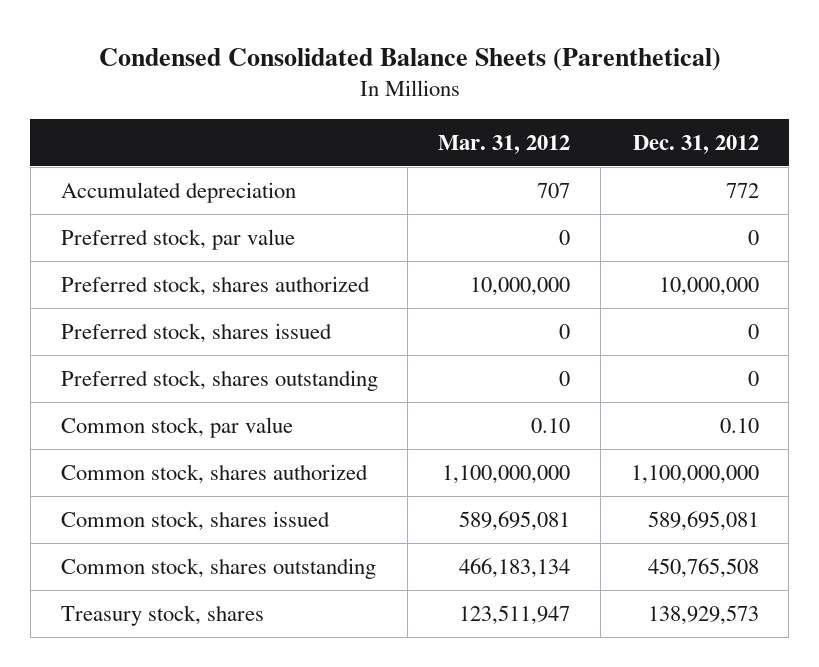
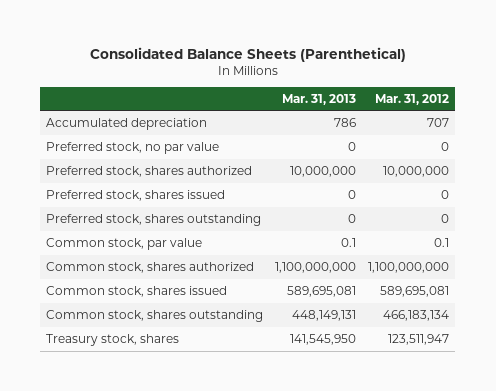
- Condensed Consolidated Balance Sheets (Parenthetical)
+ Consolidated Balance Sheets (Parenthetical)
- | Mar. 31, 2012 | Dec. 31, 2012
+ | Mar. 31, 2013 | Mar. 31, 2012
- Preferred stock, par value | 0 | 0
+ Preferred stock, no par value | 0 | 0
- Common stock, par value | 0.10 | 0.10
+ Common stock, par value | 0.1 | 0.1

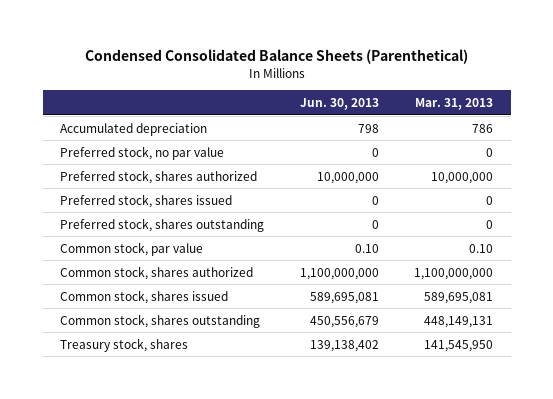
- Consolidated Balance Sheets (Parenthetical)
+ Condensed Consolidated Balance Sheets (Parenthetical)
- | Mar. 31, 2013 | Mar. 31, 2012
+ | Jun. 30, 2013 | Mar. 31, 2013
- Common stock, par value | 0.1 | 0.1
+ Common stock, par value | 0.10 | 0.10

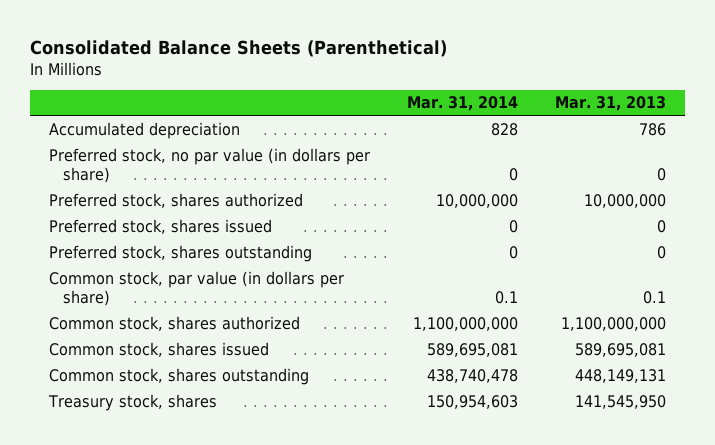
- Condensed Consolidated Balance Sheets (Parenthetical)
+ Consolidated Balance Sheets (Parenthetical)
- | Jun. 30, 2013 | Mar. 31, 2013
+ | Mar. 31, 2014 | Mar. 31, 2013
- Preferred stock, no par value | 0 | 0
+ Preferred stock, no par value (in dollars per share) | 0 | 0
- Common stock, par value | 0.10 | 0.10
+ Common stock, par value (in dollars per share) | 0.1 | 0.1

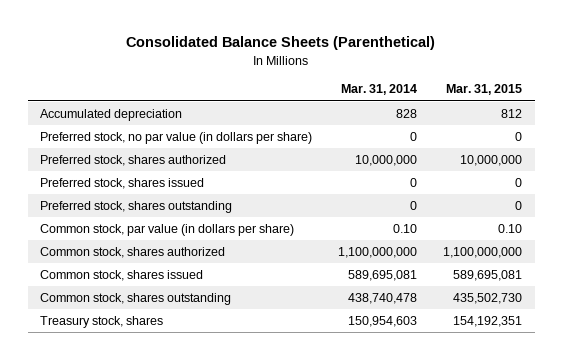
- | Mar. 31, 2014 | Mar. 31, 2013
+ | Mar. 31, 2014 | Mar. 31, 2015
- Common stock, par value (in dollars per share) | 0.1 | 0.1
+ Common stock, par value (in dollars per share) | 0.10 | 0.10

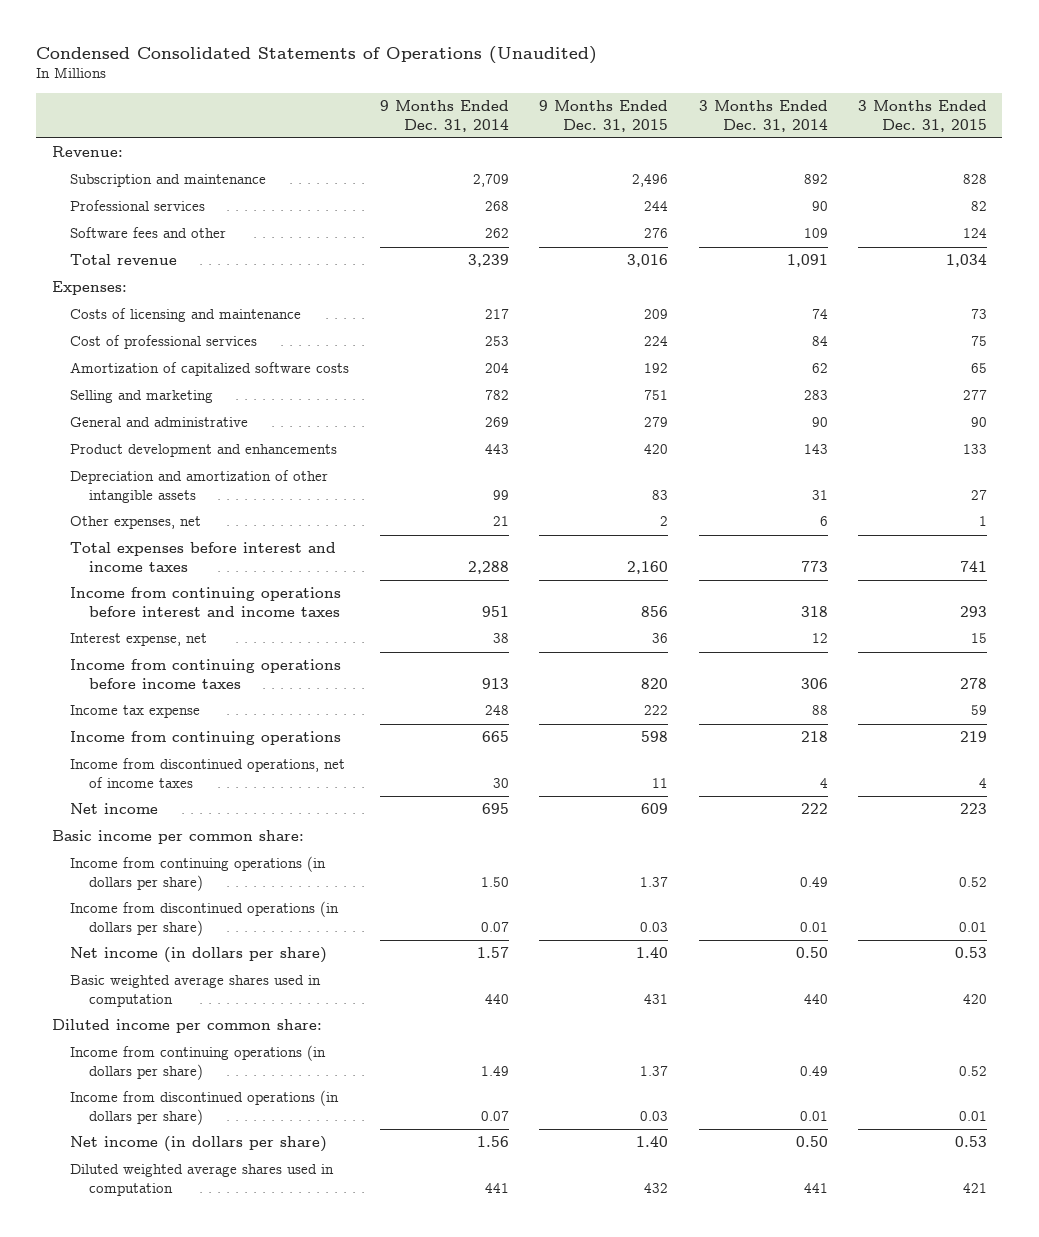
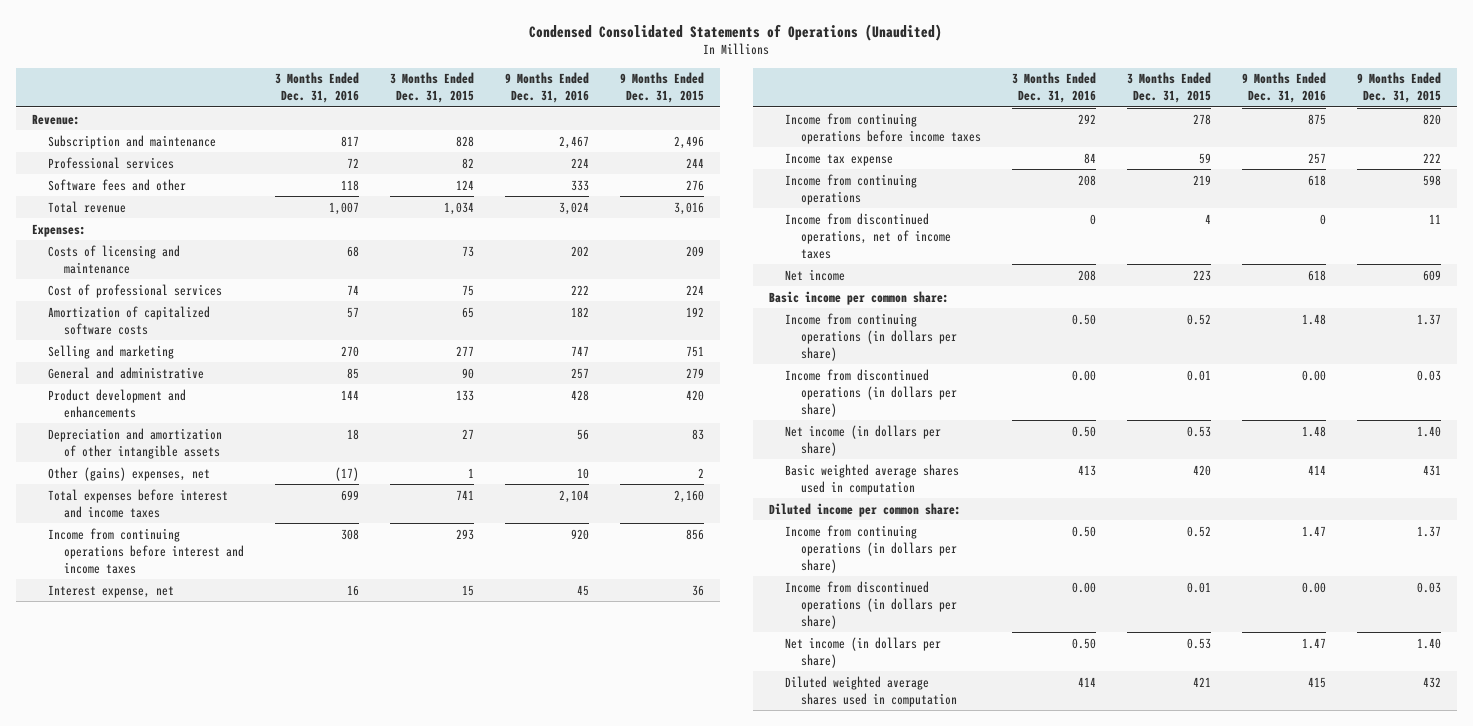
- | 9 Months Ended Dec. 31, 2014 | 9 Months Ended Dec. 31, 2015 | 3 Months Ended Dec. 31, 2014 | 3 Months Ended Dec. 31, 2015
+ | 3 Months Ended Dec. 31, 2016 | 3 Months Ended Dec. 31, 2015 | 9 Months Ended Dec. 31, 2016 | 9 Months Ended Dec. 31, 2015
- Other expenses, net | 21 | 2 | 6 | 1
+ Other (gains) expenses, net | (17) | 1 | 10 | 2

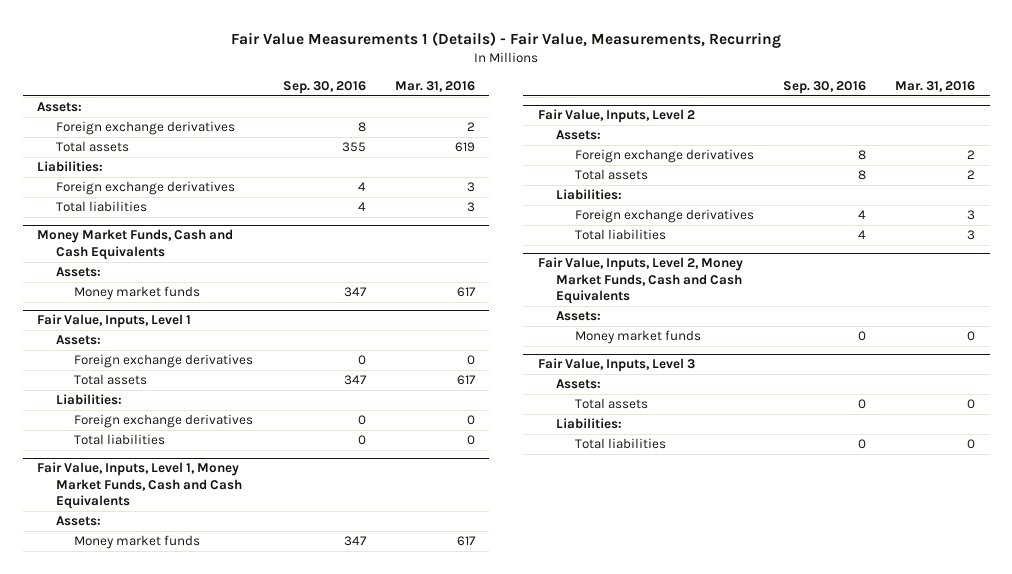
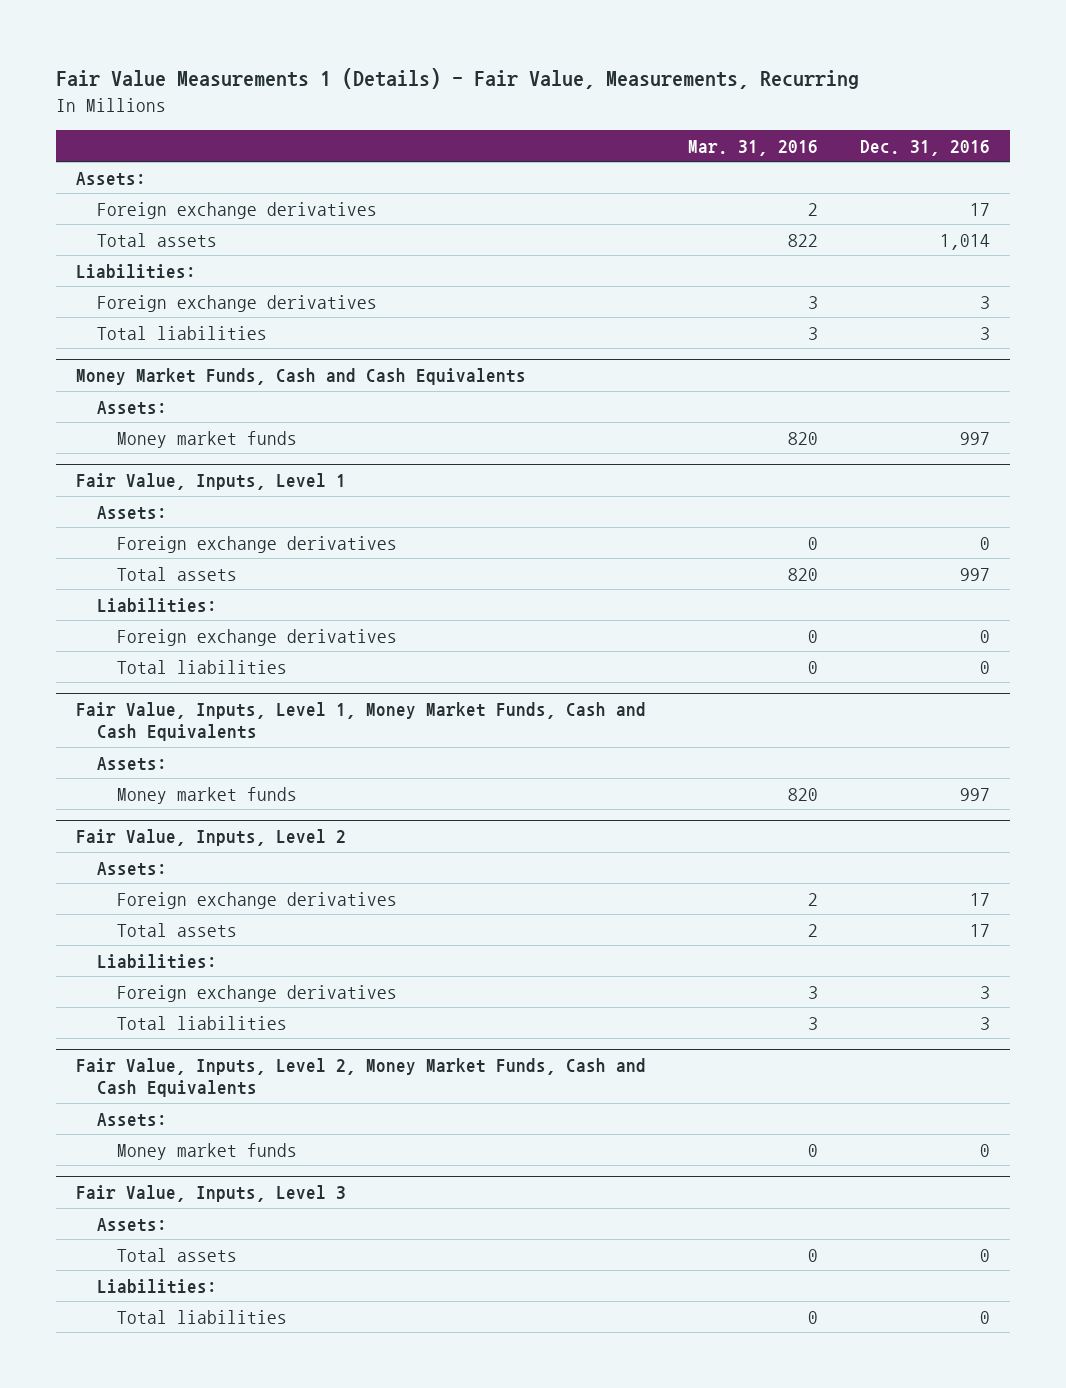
- | Sep. 30, 2016 | Mar. 31, 2016
+ | Mar. 31, 2016 | Dec. 31, 2016
- Total assets | 355 | 619
+ Total assets | 822 | 1,014
@ Money Market Funds, Cash and Cash Equivalents
- Money market funds | 347 | 617
+ Money market funds | 820 | 997
@ Fair Value, Inputs, Level 1
- Total assets | 347 | 617
+ Total assets | 820 | 997
@ Fair Value, Inputs, Level 1, Money Market Funds, Cash and Cash Equivalents
- Money market funds | 347 | 617
+ Money market funds | 820 | 997

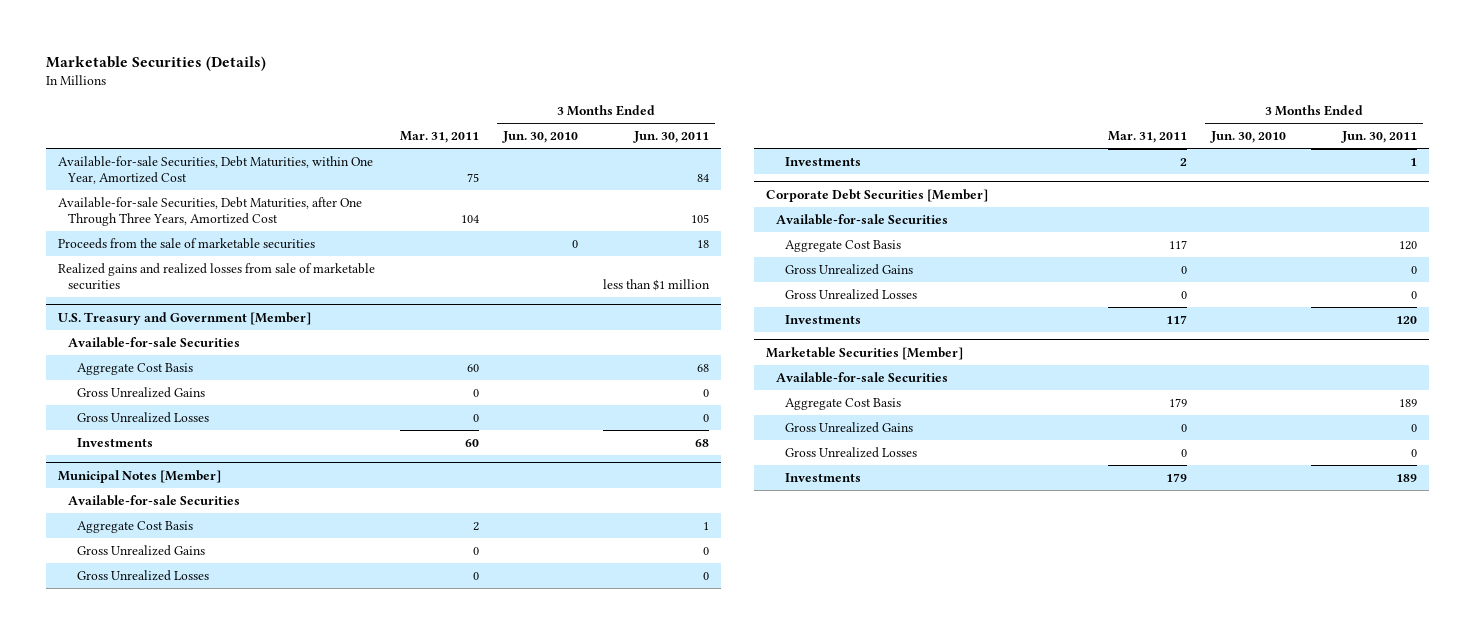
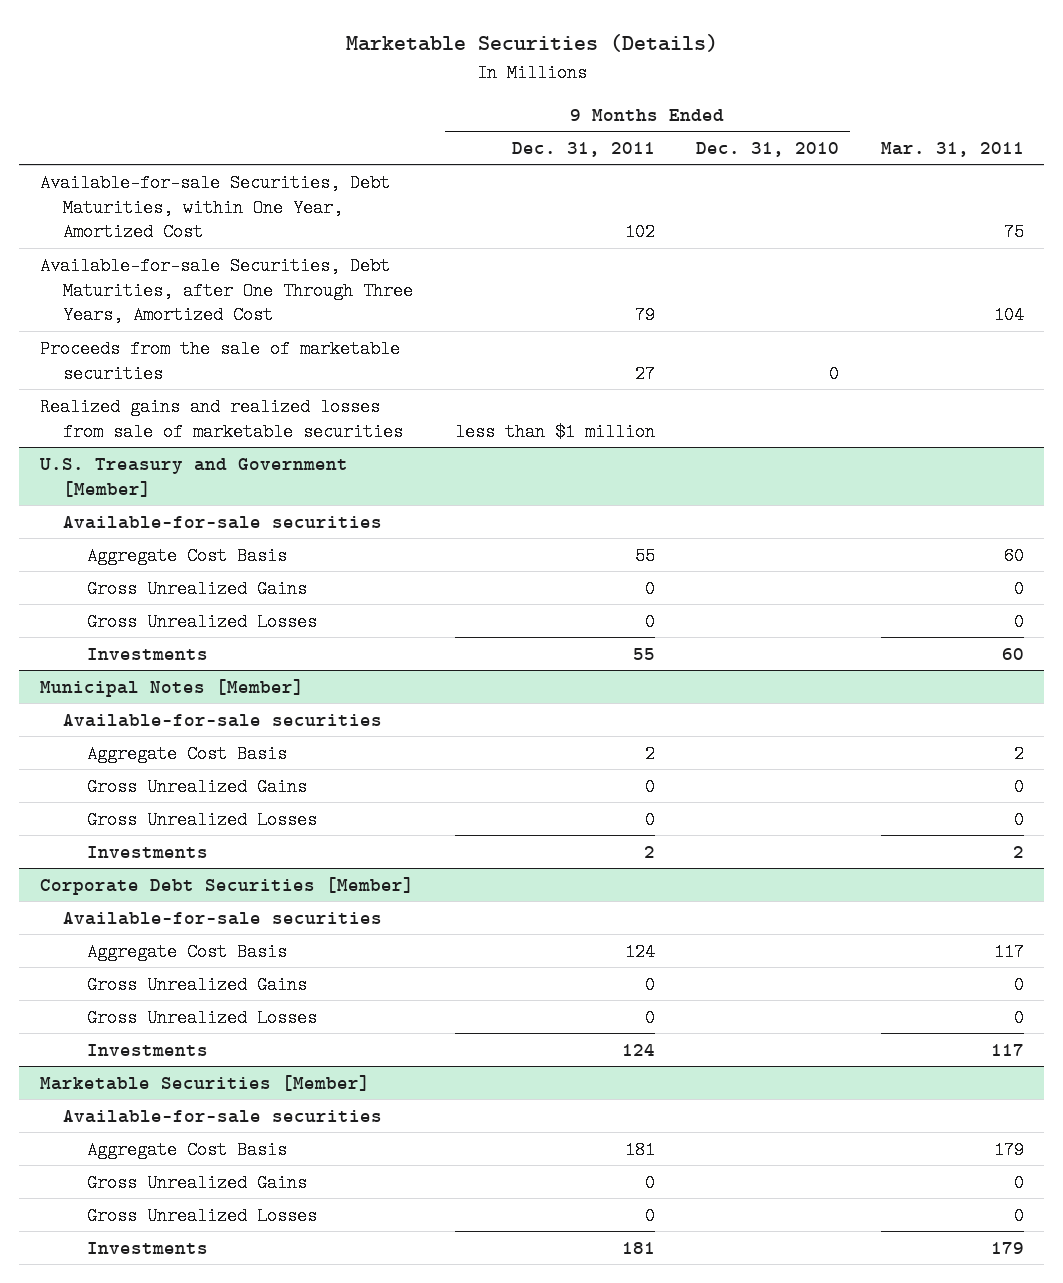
- | Mar. 31, 2011 | 3 Months Ended Jun. 30, 2010 | 3 Months Ended Jun. 30, 2011
+ | 9 Months Ended Dec. 31, 2011 | 9 Months Ended Dec. 31, 2010 | Mar. 31, 2011
@ U.S. Treasury and Government [Member]
- Available-for-sale Securities
+ Available-for-sale securities
@ Municipal Notes [Member]
- Available-for-sale Securities
+ Available-for-sale securities
@ Corporate Debt Securities [Member]
- Available-for-sale Securities
+ Available-for-sale securities
@ Marketable Securities [Member]
- Available-for-sale Securities
+ Available-for-sale securities

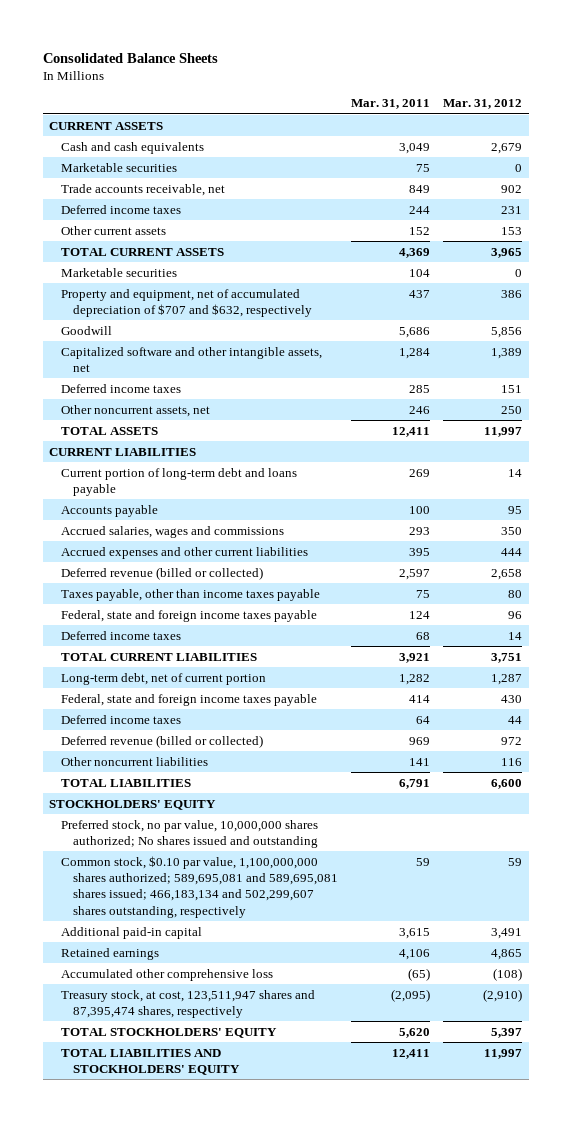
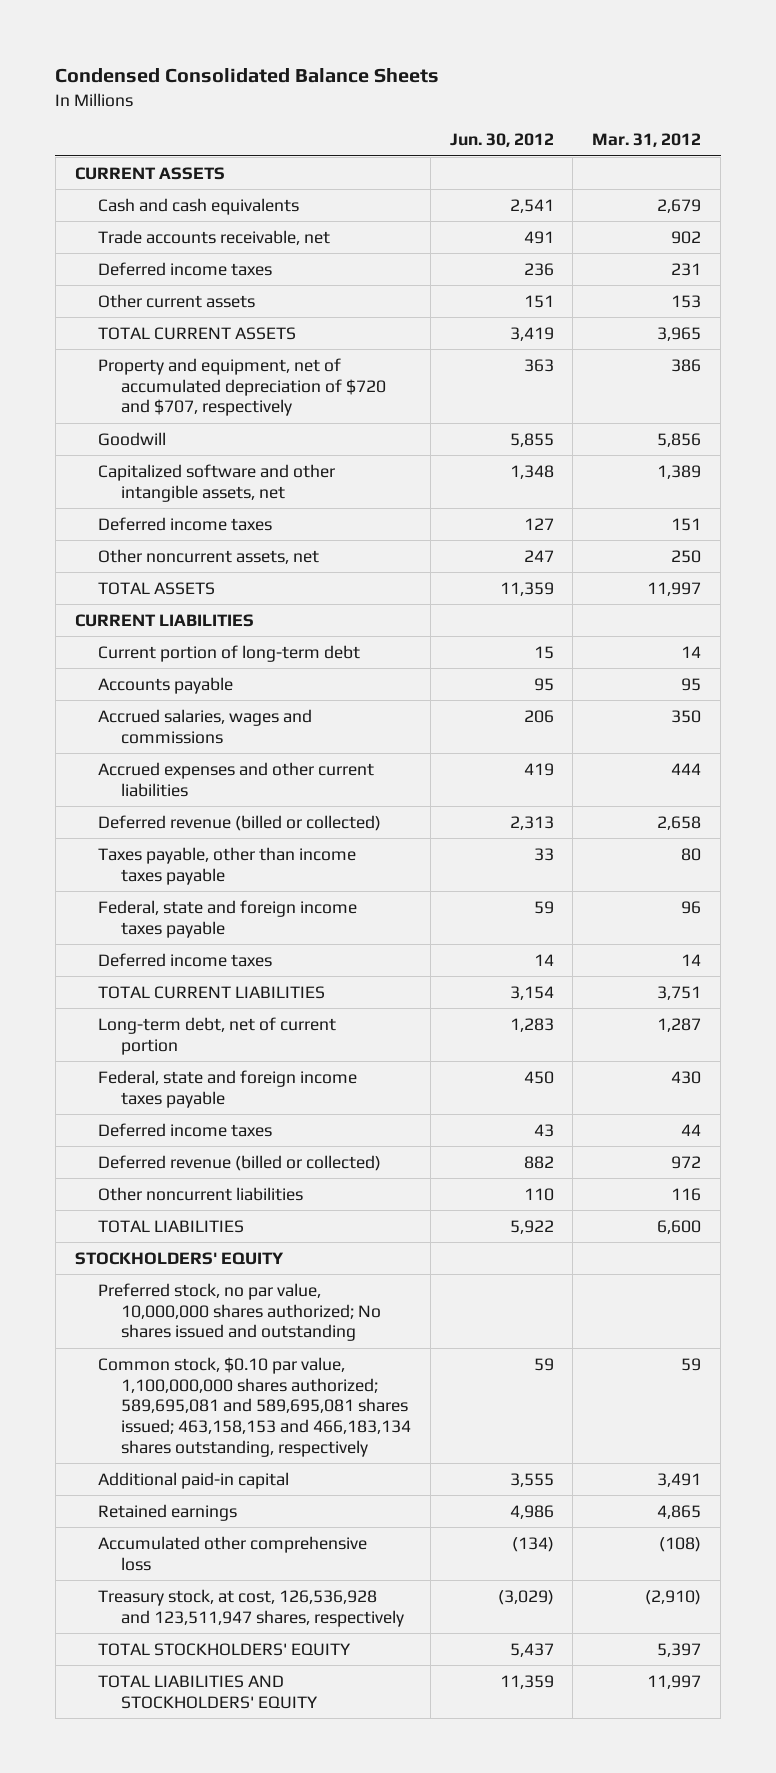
- Consolidated Balance Sheets
+ Condensed Consolidated Balance Sheets
- | Mar. 31, 2011 | Mar. 31, 2012
+ | Jun. 30, 2012 | Mar. 31, 2012
- Marketable securities | 75 | 0
- Marketable securities | 104 | 0
- Property and equipment, net of accumulated depreciation of $707 and $632, respectively | 437 | 386
+ Property and equipment, net of accumulated depreciation of $720 and $707, respectively | 363 | 386
- Current portion of long-term debt and loans payable | 269 | 14
+ Current portion of long-term debt | 15 | 14
- Common stock, $0.10 par value, 1,100,000,000 shares authorized; 589,695,081 and 589,695,081 shares issued; 466,183,134 and 502,299,607 shares outstanding, respectively | 59 | 59
+ Common stock, $0.10 par value, 1,100,000,000 shares authorized; 589,695,081 and 589,695,081 shares issued; 463,158,153 and 466,183,134 shares outstanding, respectively | 59 | 59
- Treasury stock, at cost, 123,511,947 shares and 87,395,474 shares, respectively | (2,095) | (2,910)
+ Treasury stock, at cost, 126,536,928 and 123,511,947 shares, respectively | (3,029) | (2,910)

